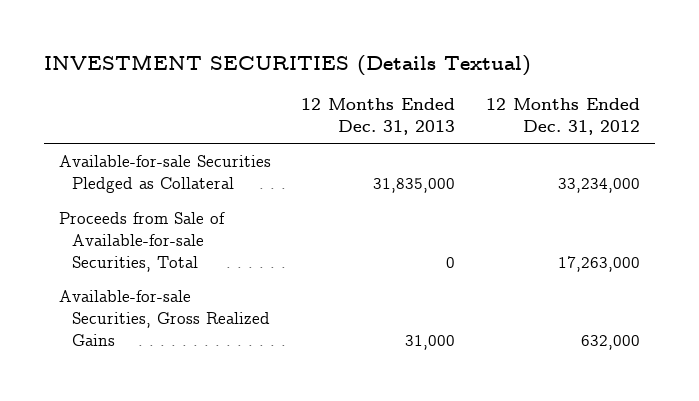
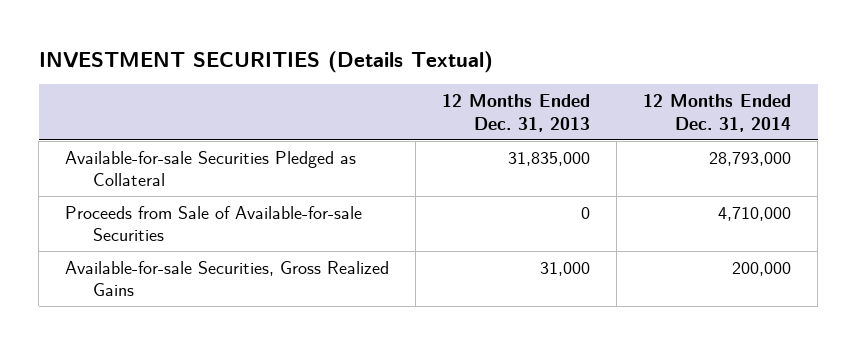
- | 12 Months Ended Dec. 31, 2013 | 12 Months Ended Dec. 31, 2012
+ | 12 Months Ended Dec. 31, 2013 | 12 Months Ended Dec. 31, 2014
- Proceeds from Sale of Available-for-sale Securities, Total | 0 | 17,263,000
+ Proceeds from Sale of Available-for-sale Securities | 0 | 4,710,000

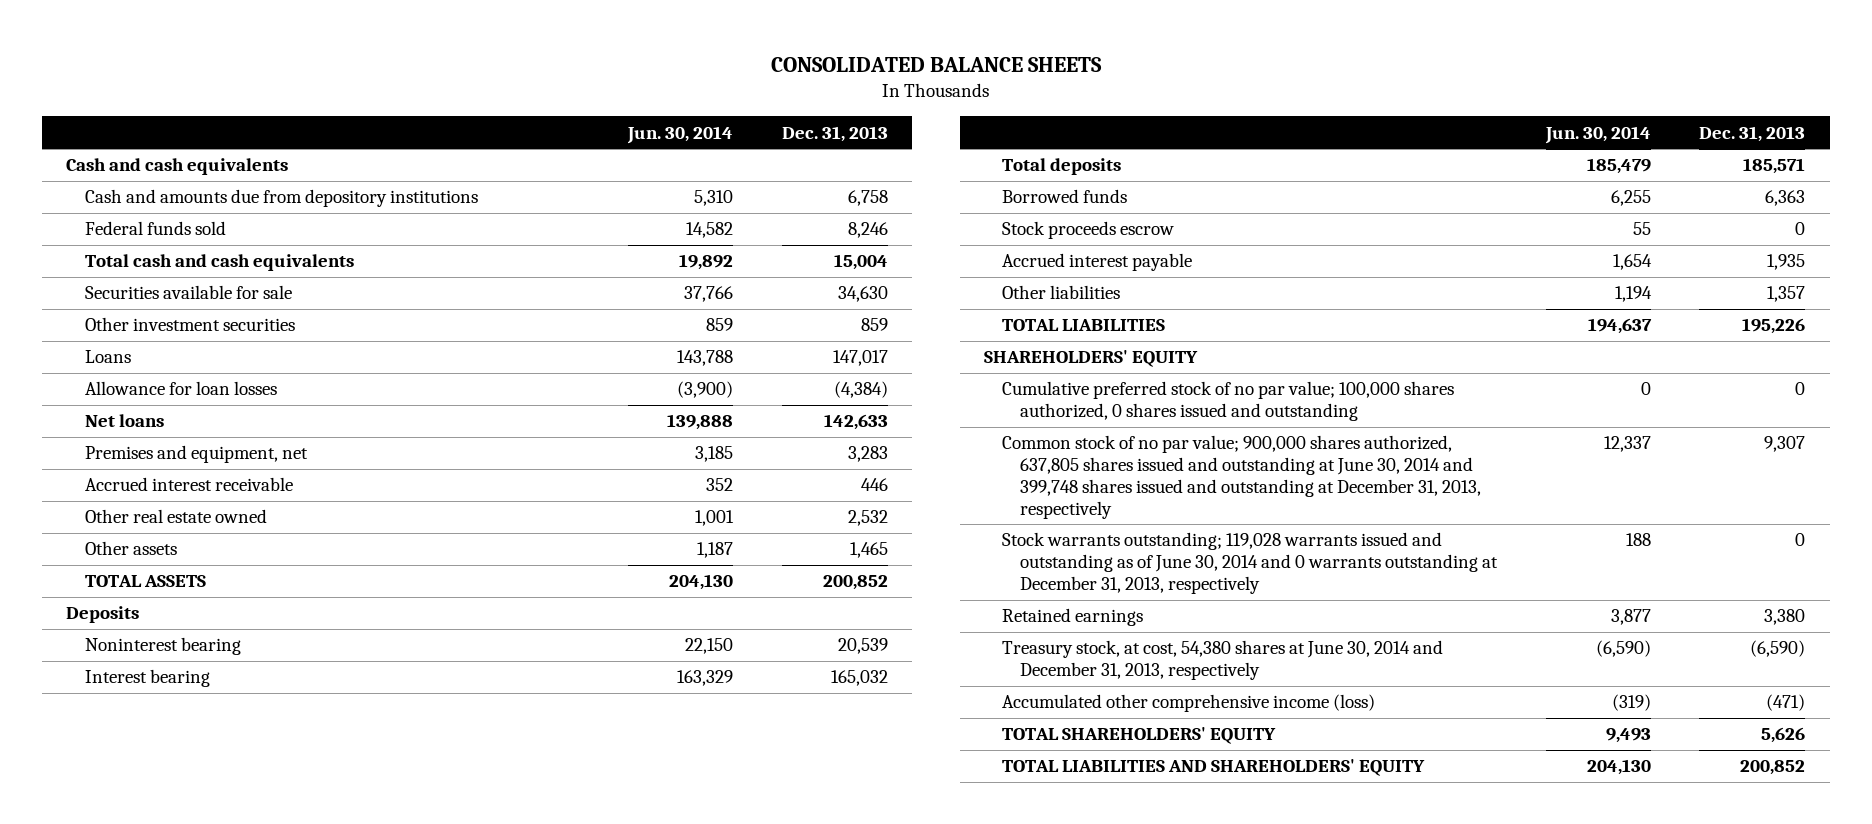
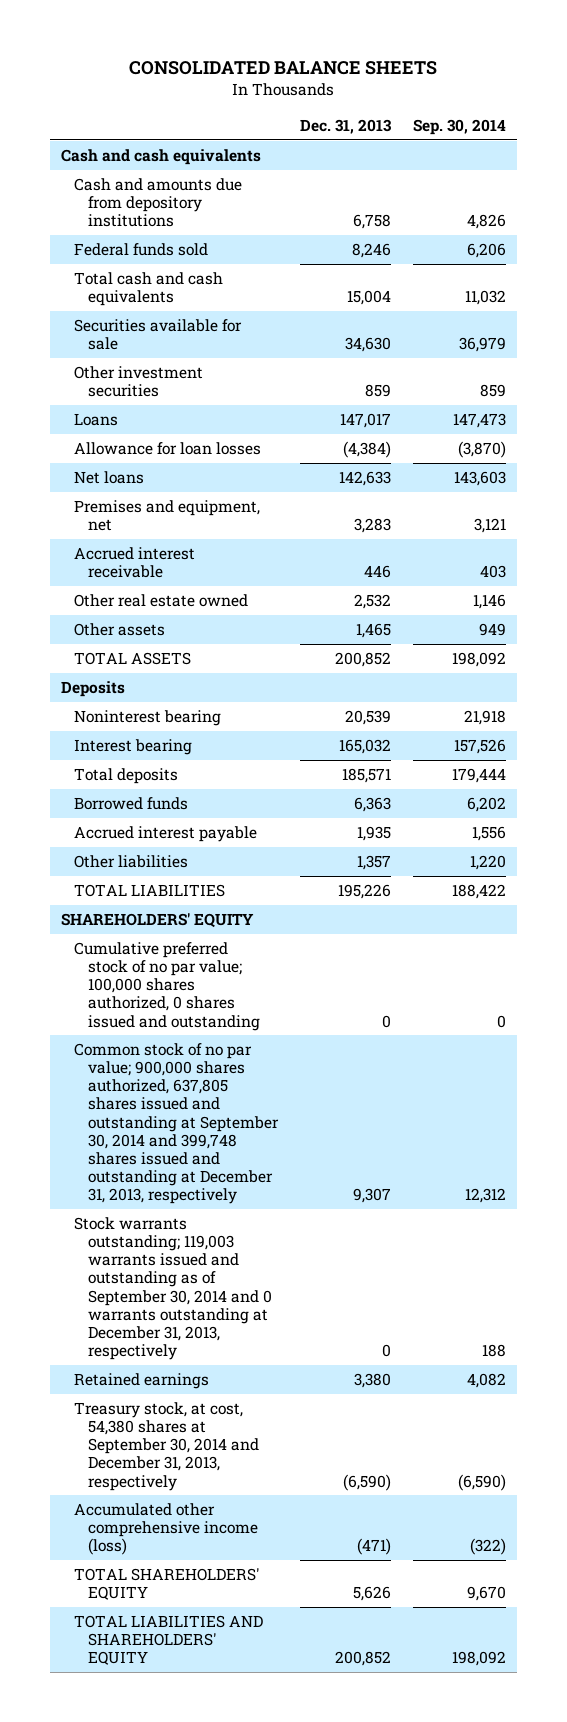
- | Jun. 30, 2014 | Dec. 31, 2013
+ | Dec. 31, 2013 | Sep. 30, 2014
- Stock proceeds escrow | 55 | 0
- Common stock of no par value; 900,000 shares authorized, 637,805 shares issued and outstanding at June 30, 2014 and 399,748 shares issued and outstanding at December 31, 2013, respectively | 12,337 | 9,307
- Stock warrants outstanding; 119,028 warrants issued and outstanding as of June 30, 2014 and 0 warrants outstanding at December 31, 2013, respectively | 188 | 0
+ Common stock of no par value; 900,000 shares authorized, 637,805 shares issued and outstanding at September 30, 2014 and 399,748 shares issued and outstanding at December 31, 2013, respectively | 9,307 | 12,312
+ Stock warrants outstanding; 119,003 warrants issued and outstanding as of September 30, 2014 and 0 warrants outstanding at December 31, 2013, respectively | 0 | 188
- Treasury stock, at cost, 54,380 shares at June 30, 2014 and December 31, 2013, respectively | (6,590) | (6,590)
+ Treasury stock, at cost, 54,380 shares at September 30, 2014 and December 31, 2013, respectively | (6,590) | (6,590)

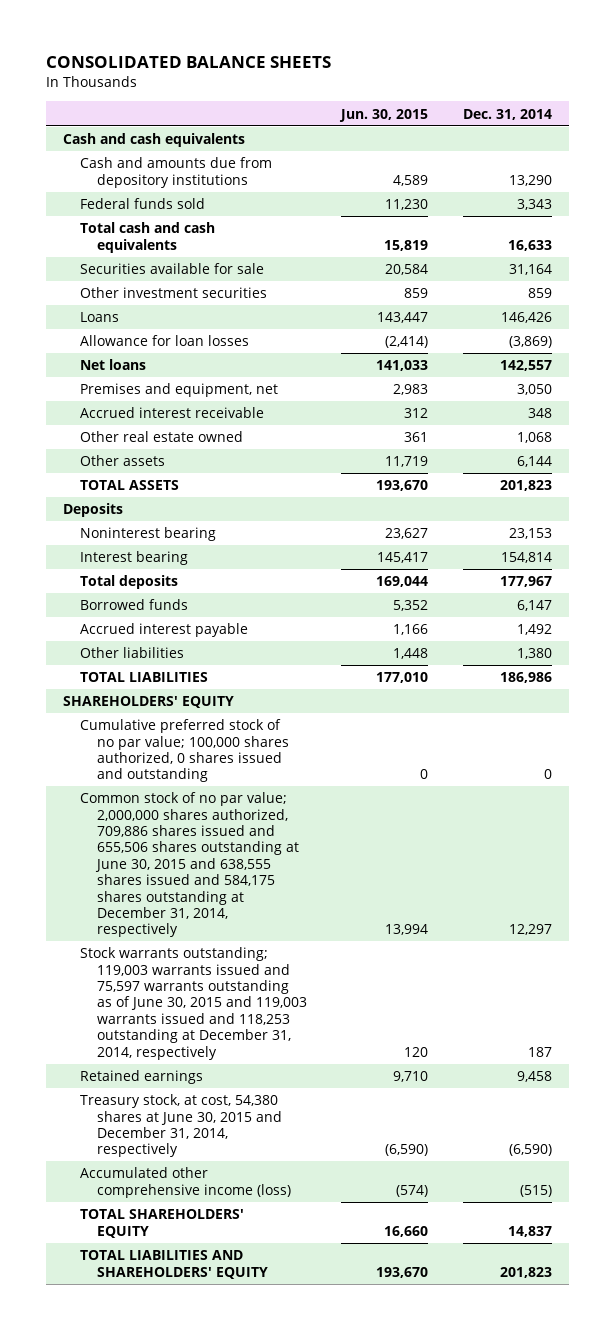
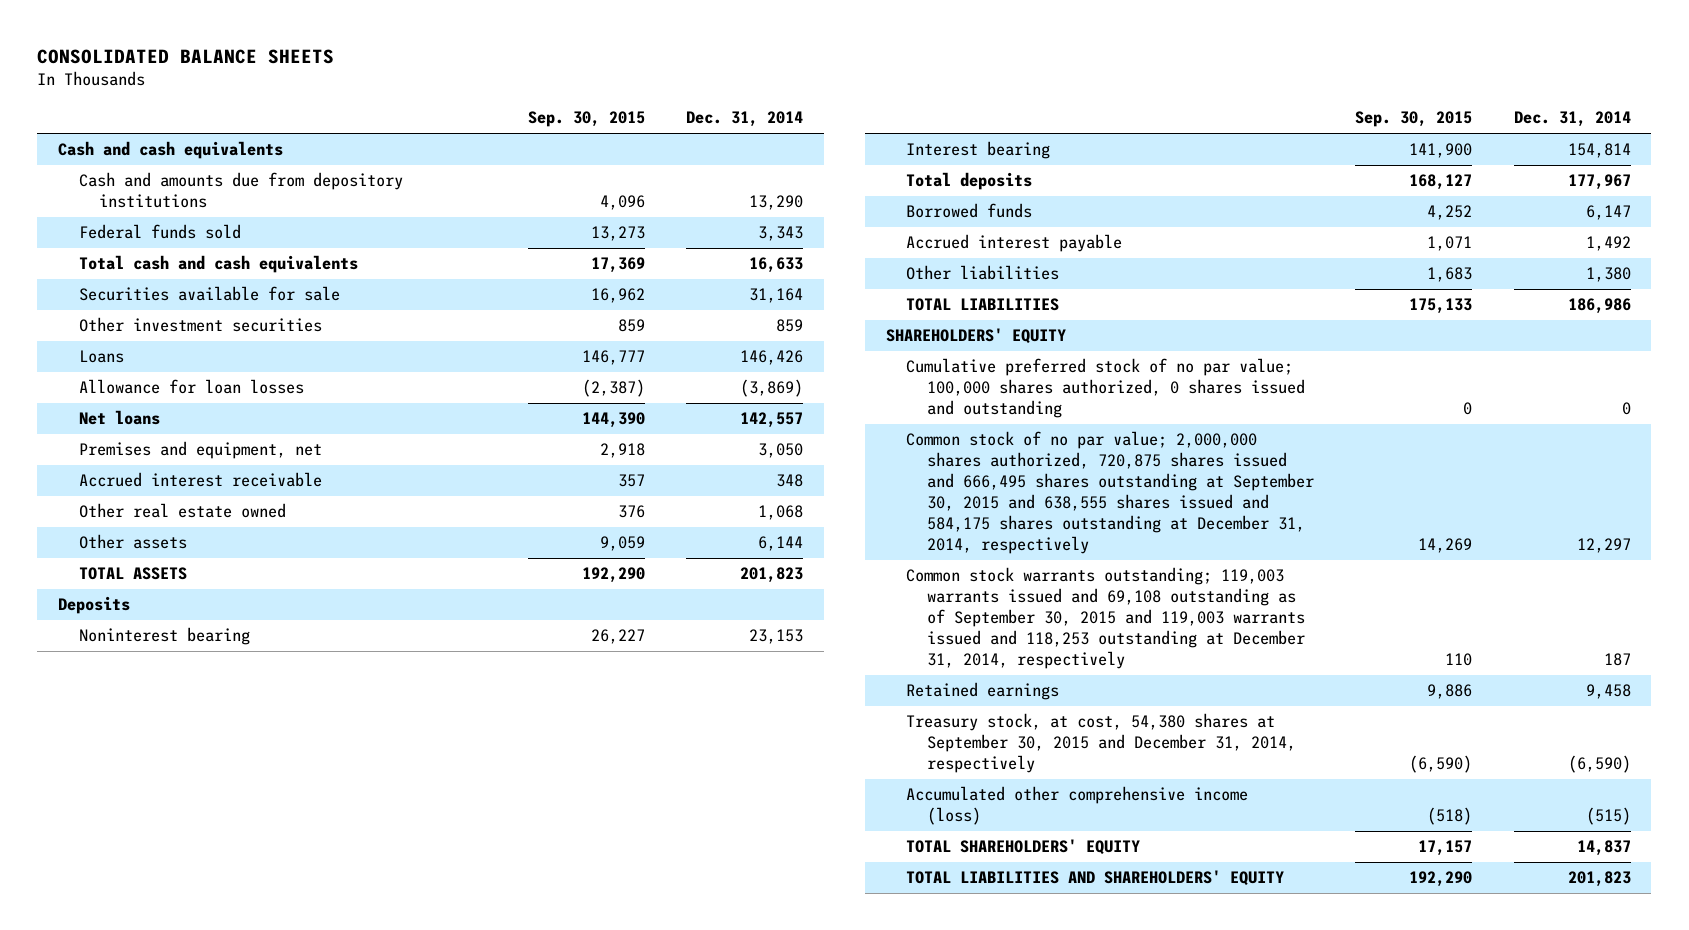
- | Jun. 30, 2015 | Dec. 31, 2014
+ | Sep. 30, 2015 | Dec. 31, 2014
- Common stock of no par value; 2,000,000 shares authorized, 709,886 shares issued and 655,506 shares outstanding at June 30, 2015 and 638,555 shares issued and 584,175 shares outstanding at December 31, 2014, respectively | 13,994 | 12,297
- Stock warrants outstanding; 119,003 warrants issued and 75,597 warrants outstanding as of June 30, 2015 and 119,003 warrants issued and 118,253 outstanding at December 31, 2014, respectively | 120 | 187
+ Common stock of no par value; 2,000,000 shares authorized, 720,875 shares issued and 666,495 shares outstanding at September 30, 2015 and 638,555 shares issued and 584,175 shares outstanding at December 31, 2014, respectively | 14,269 | 12,297
+ Common stock warrants outstanding; 119,003 warrants issued and 69,108 outstanding as of September 30, 2015 and 119,003 warrants issued and 118,253 outstanding at December 31, 2014, respectively | 110 | 187
- Treasury stock, at cost, 54,380 shares at June 30, 2015 and December 31, 2014, respectively | (6,590) | (6,590)
+ Treasury stock, at cost, 54,380 shares at September 30, 2015 and December 31, 2014, respectively | (6,590) | (6,590)

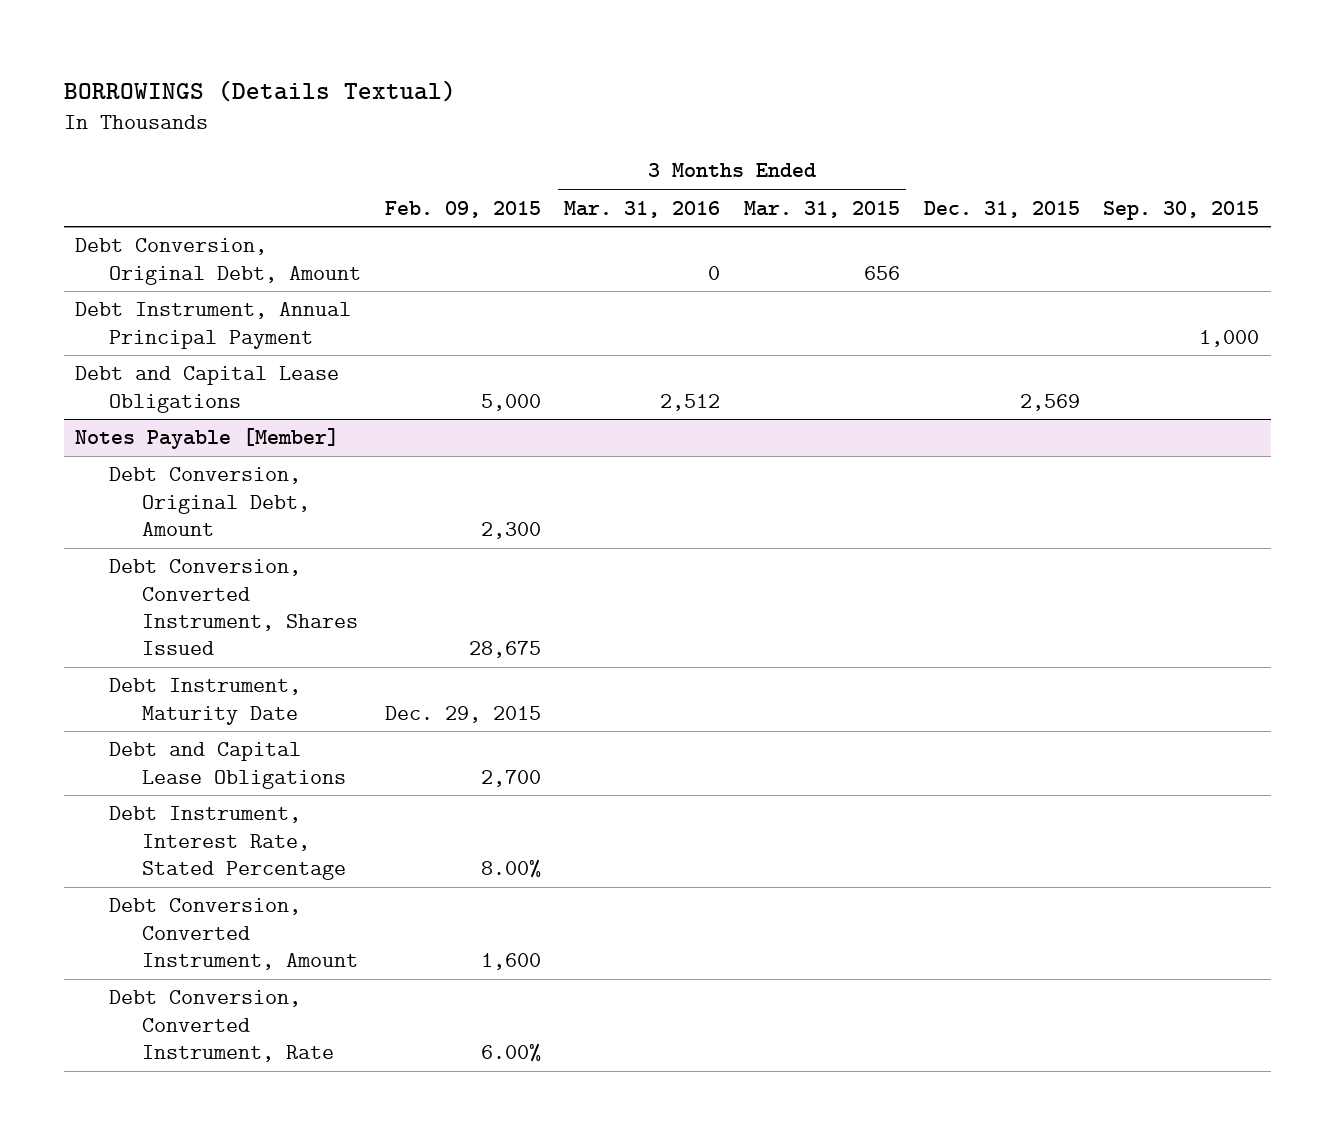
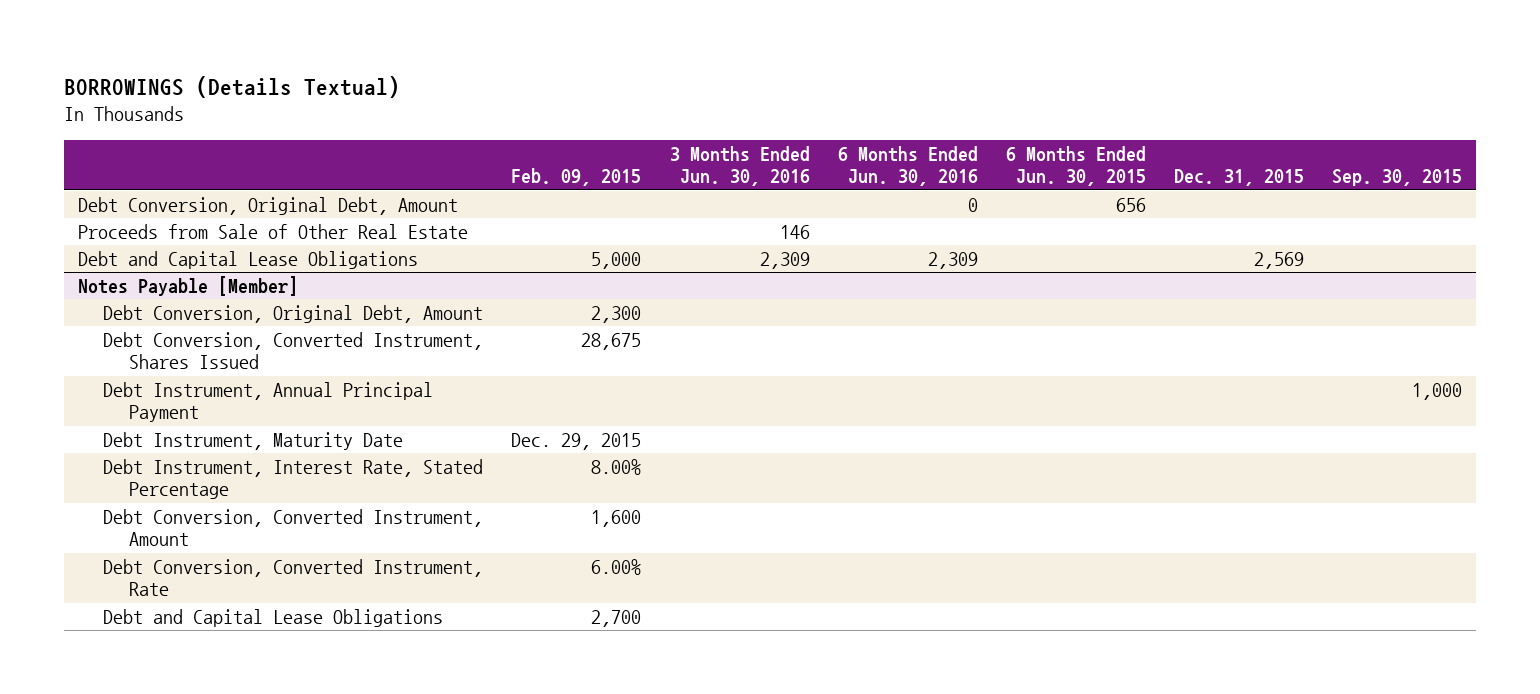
- | Feb. 09, 2015 | 3 Months Ended Mar. 31, 2016 | 3 Months Ended Mar. 31, 2015 | Dec. 31, 2015 | Sep. 30, 2015
+ | Feb. 09, 2015 | 3 Months Ended Jun. 30, 2016 | 6 Months Ended Jun. 30, 2016 | 6 Months Ended Jun. 30, 2015 | Dec. 31, 2015 | Sep. 30, 2015
- Debt Instrument, Annual Principal Payment | | | | | 1,000
+ Proceeds from Sale of Other Real Estate | | 146 | | | |
@ Notes Payable [Member]
+ Debt Instrument, Annual Principal Payment | | | | | | 1,000
moved down: Debt and Capital Lease Obligations | 2,700 | | | | |

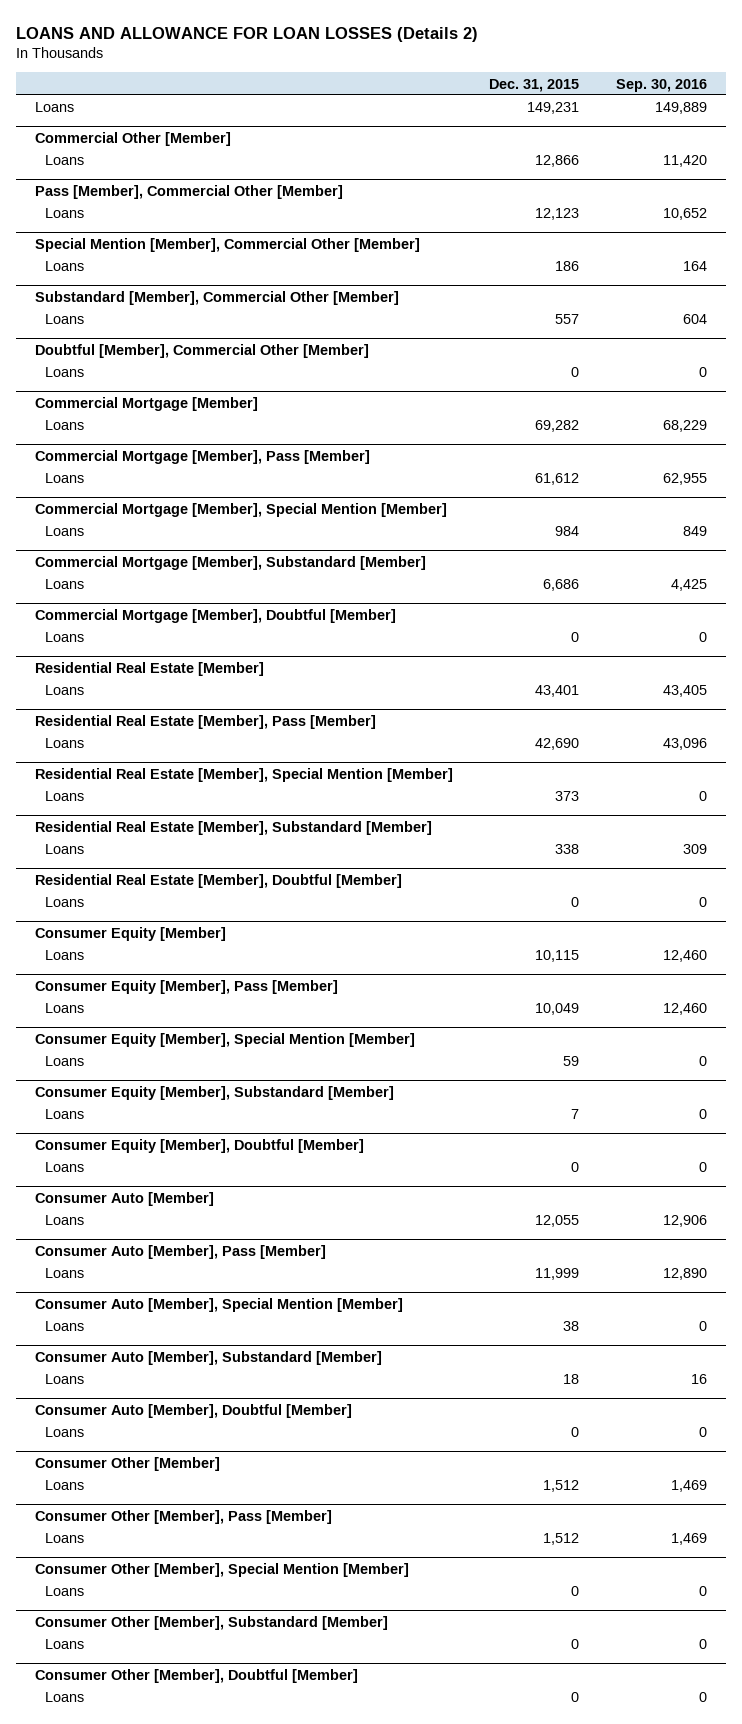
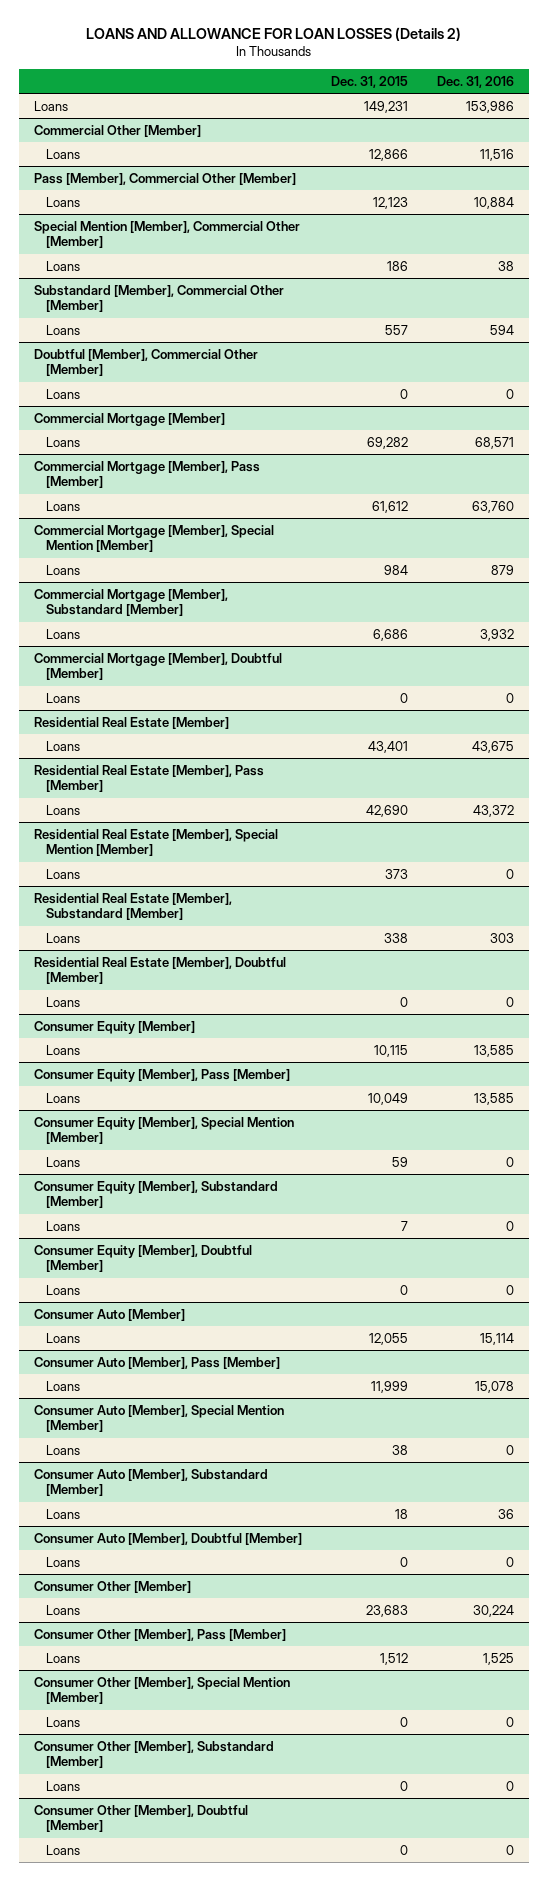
- | Dec. 31, 2015 | Sep. 30, 2016
+ | Dec. 31, 2015 | Dec. 31, 2016
@ Consumer Other [Member]
- Loans | 1,512 | 1,469
+ Loans | 23,683 | 30,224

